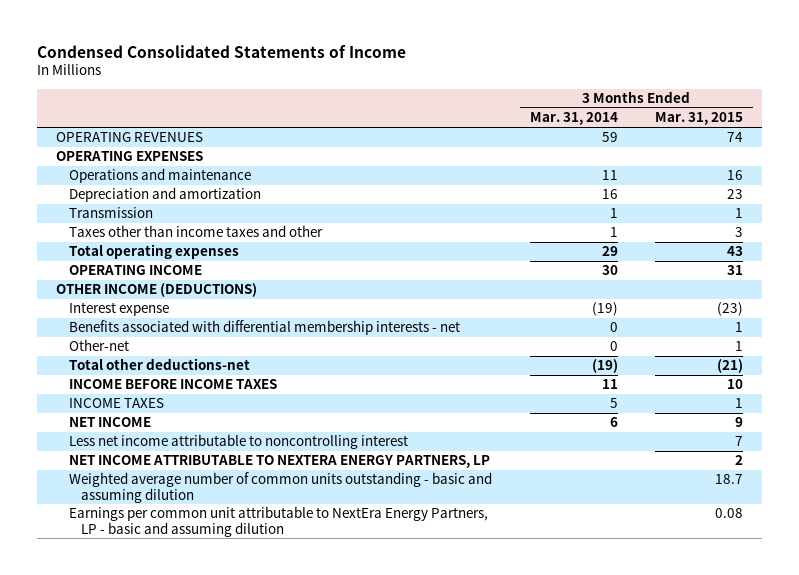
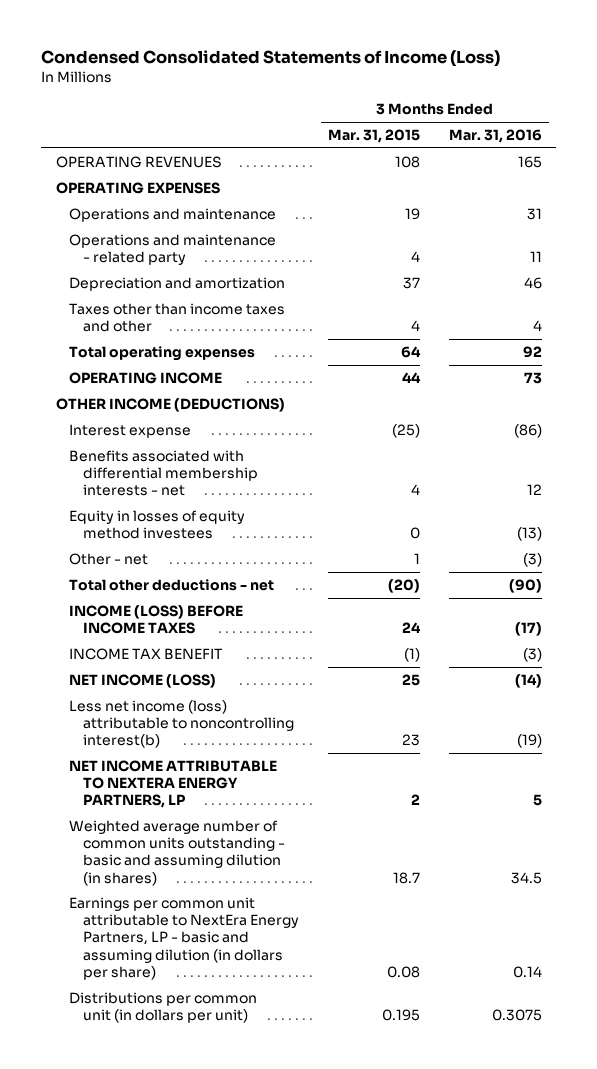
- Condensed Consolidated Statements of Income
+ Condensed Consolidated Statements of Income (Loss)
- | 3 Months Ended Mar. 31, 2014 | 3 Months Ended Mar. 31, 2015
+ | 3 Months Ended Mar. 31, 2015 | 3 Months Ended Mar. 31, 2016
- OPERATING REVENUES | 59 | 74
+ OPERATING REVENUES | 108 | 165
- Operations and maintenance | 11 | 16
- Depreciation and amortization | 16 | 23
- Transmission | 1 | 1
- Taxes other than income taxes and other | 1 | 3
- Total operating expenses | 29 | 43
- OPERATING INCOME | 30 | 31
+ Operations and maintenance | 19 | 31
+ Operations and maintenance - related party | 4 | 11
+ Depreciation and amortization | 37 | 46
+ Taxes other than income taxes and other | 4 | 4
+ Total operating expenses | 64 | 92
+ OPERATING INCOME | 44 | 73
- Interest expense | (19) | (23)
- Benefits associated with differential membership interests - net | 0 | 1
- Other-net | 0 | 1
- Total other deductions-net | (19) | (21)
- INCOME BEFORE INCOME TAXES | 11 | 10
- INCOME TAXES | 5 | 1
- NET INCOME | 6 | 9
- Less net income attributable to noncontrolling interest | | 7
+ Interest expense | (25) | (86)
+ Benefits associated with differential membership interests - net | 4 | 12
+ Equity in losses of equity method investees | 0 | (13)
+ Other - net | 1 | (3)
+ Total other deductions - net | (20) | (90)
+ INCOME (LOSS) BEFORE INCOME TAXES | 24 | (17)
+ INCOME TAX BENEFIT | (1) | (3)
+ NET INCOME (LOSS) | 25 | (14)
+ Less net income (loss) attributable to noncontrolling interest(b) | 23 | (19)
- Weighted average number of common units outstanding - basic and assuming dilution | | 18.7
- Earnings per common unit attributable to NextEra Energy Partners, LP - basic and assuming dilution | | 0.08
+ Weighted average number of common units outstanding - basic and assuming dilution (in shares) | 18.7 | 34.5
+ Earnings per common unit attributable to NextEra Energy Partners, LP - basic and assuming dilution (in dollars per share) | 0.08 | 0.14
+ Distributions per common unit (in dollars per unit) | 0.195 | 0.3075

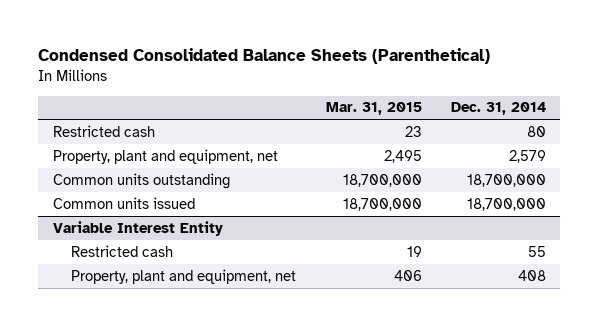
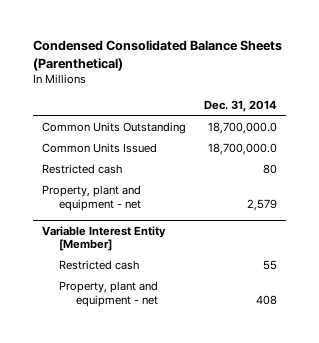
- | Mar. 31, 2015 | Dec. 31, 2014
+ | Dec. 31, 2014
+ Common Units Outstanding | 18,700,000.0
+ Common Units Issued | 18,700,000.0
- Property, plant and equipment, net | 2,495 | 2,579
- Common units outstanding | 18,700,000 | 18,700,000
- Common units issued | 18,700,000 | 18,700,000
- Variable Interest Entity
+ Property, plant and equipment - net | 2,579
+ Variable Interest Entity [Member]
- Property, plant and equipment, net | 406 | 408
+ Property, plant and equipment - net | 408

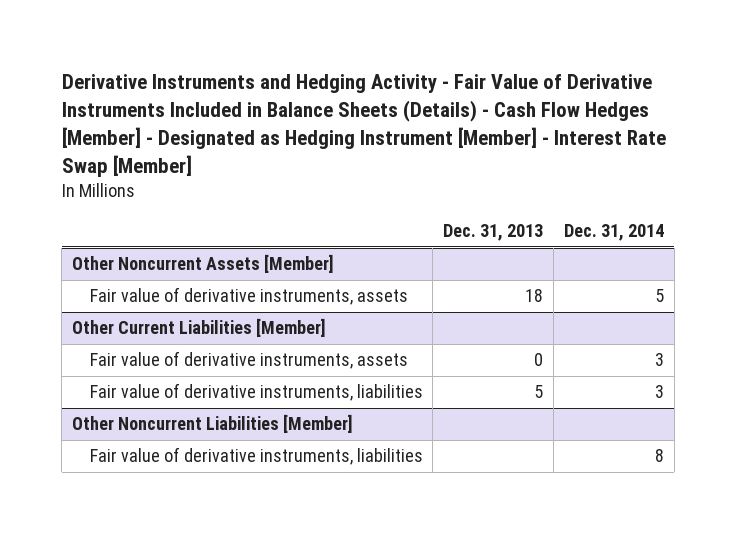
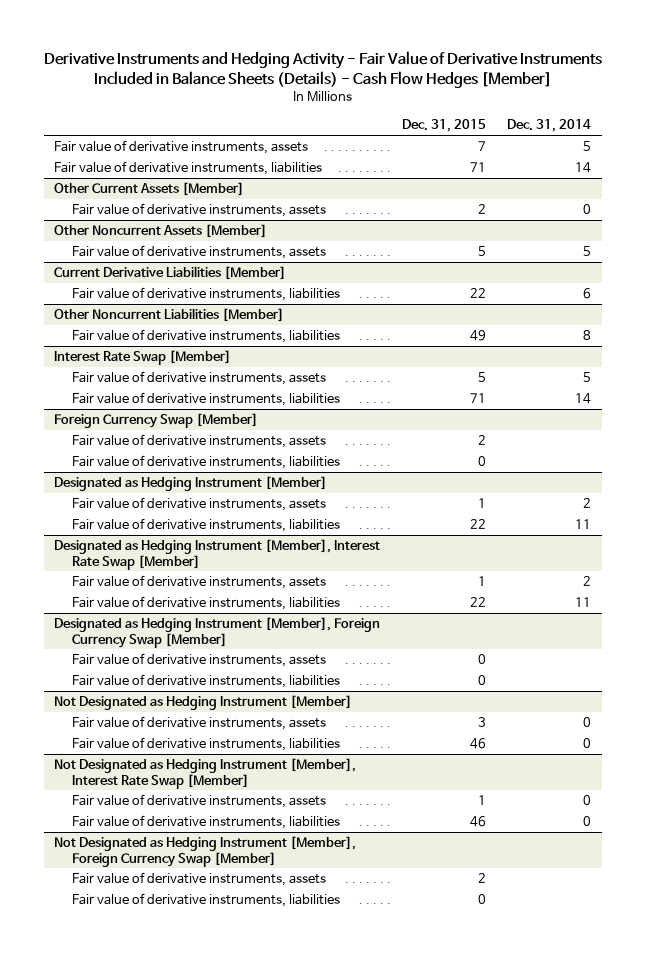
- Derivative Instruments and Hedging Activity - Fair Value of Derivative Instruments Included in Balance Sheets (Details) - Cash Flow Hedges [Member] - Designated as Hedging Instrument [Member] - Interest Rate Swap [Member]
+ Derivative Instruments and Hedging Activity - Fair Value of Derivative Instruments Included in Balance Sheets (Details) - Cash Flow Hedges [Member]
- | Dec. 31, 2013 | Dec. 31, 2014
+ | Dec. 31, 2015 | Dec. 31, 2014
+ Fair value of derivative instruments, assets | 7 | 5
+ Fair value of derivative instruments, liabilities | 71 | 14
+ Other Current Assets [Member]
+ Fair value of derivative instruments, assets | 2 | 0
- Other Current Liabilities [Member]
- Fair value of derivative instruments, assets | 0 | 3
- Fair value of derivative instruments, liabilities | 5 | 3
+ Current Derivative Liabilities [Member]
+ Fair value of derivative instruments, liabilities | 22 | 6
+ Interest Rate Swap [Member]
+ Fair value of derivative instruments, assets | 5 | 5
+ Fair value of derivative instruments, liabilities | 71 | 14
+ Foreign Currency Swap [Member]
+ Fair value of derivative instruments, assets | 2 |
+ Fair value of derivative instruments, liabilities | 0 |
+ Designated as Hedging Instrument [Member]
+ Fair value of derivative instruments, assets | 1 | 2
+ Fair value of derivative instruments, liabilities | 22 | 11
+ Designated as Hedging Instrument [Member], Interest Rate Swap [Member]
+ Fair value of derivative instruments, assets | 1 | 2
+ Fair value of derivative instruments, liabilities | 22 | 11
+ Designated as Hedging Instrument [Member], Foreign Currency Swap [Member]
+ Fair value of derivative instruments, assets | 0 |
+ Fair value of derivative instruments, liabilities | 0 |
+ Not Designated as Hedging Instrument [Member]
+ Fair value of derivative instruments, assets | 3 | 0
+ Fair value of derivative instruments, liabilities | 46 | 0
+ Not Designated as Hedging Instrument [Member], Interest Rate Swap [Member]
+ Fair value of derivative instruments, assets | 1 | 0
+ Fair value of derivative instruments, liabilities | 46 | 0
+ Not Designated as Hedging Instrument [Member], Foreign Currency Swap [Member]
+ Fair value of derivative instruments, assets | 2 |
+ Fair value of derivative instruments, liabilities | 0 |

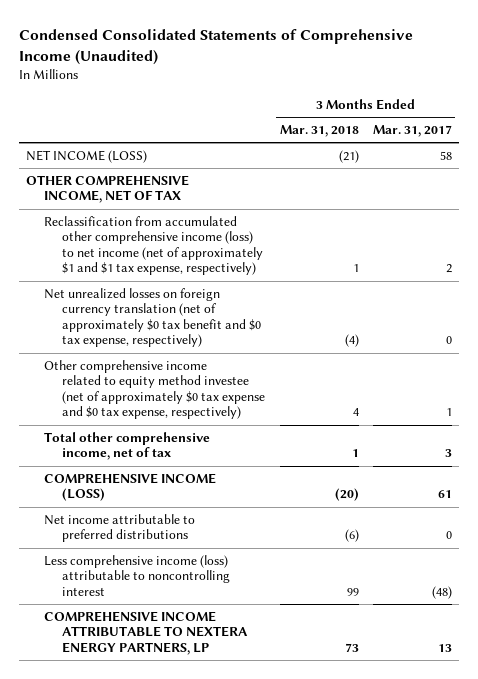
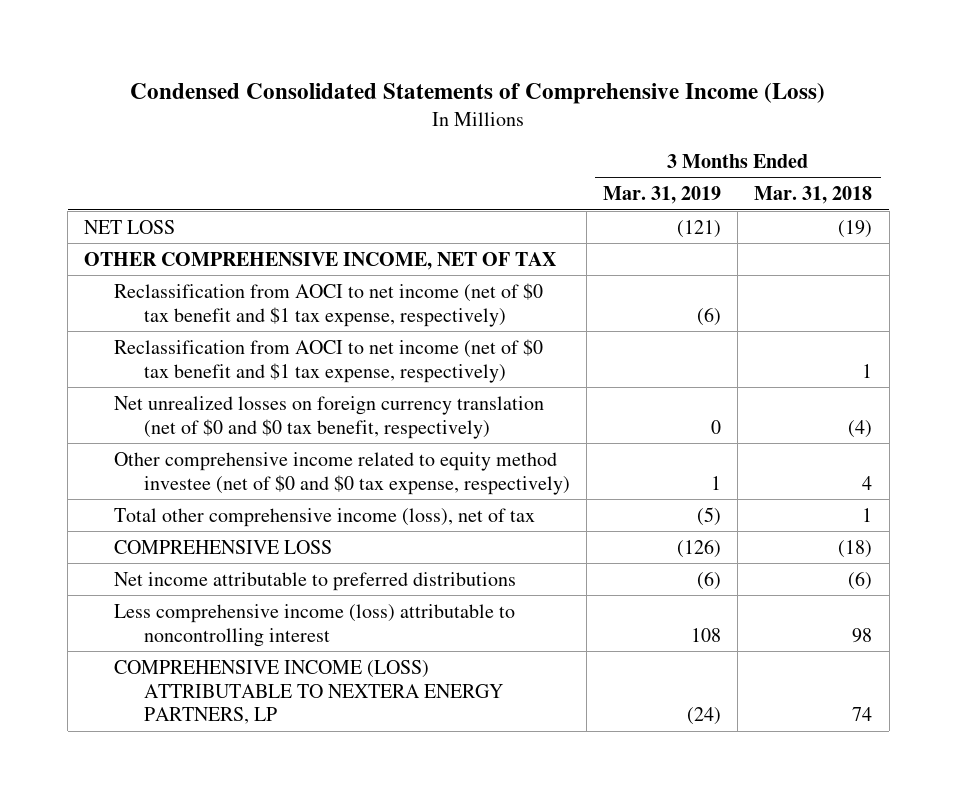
- Condensed Consolidated Statements of Comprehensive Income (Unaudited)
+ Condensed Consolidated Statements of Comprehensive Income (Loss)
- | 3 Months Ended Mar. 31, 2018 | 3 Months Ended Mar. 31, 2017
+ | 3 Months Ended Mar. 31, 2019 | 3 Months Ended Mar. 31, 2018
- NET INCOME (LOSS) | (21) | 58
+ NET LOSS | (121) | (19)
- Reclassification from accumulated other comprehensive income (loss) to net income (net of approximately $1 and $1 tax expense, respectively) | 1 | 2
- Net unrealized losses on foreign currency translation (net of approximately $0 tax benefit and $0 tax expense, respectively) | (4) | 0
- Other comprehensive income related to equity method investee (net of approximately $0 tax expense and $0 tax expense, respectively) | 4 | 1
- Total other comprehensive income, net of tax | 1 | 3
- COMPREHENSIVE INCOME (LOSS) | (20) | 61
+ Reclassification from AOCI to net income (net of $0 tax benefit and $1 tax expense, respectively) | (6) |
+ Reclassification from AOCI to net income (net of $0 tax benefit and $1 tax expense, respectively) | | 1
+ Net unrealized losses on foreign currency translation (net of $0 and $0 tax benefit, respectively) | 0 | (4)
+ Other comprehensive income related to equity method investee (net of $0 and $0 tax expense, respectively) | 1 | 4
+ Total other comprehensive income (loss), net of tax | (5) | 1
+ COMPREHENSIVE LOSS | (126) | (18)
- Less comprehensive income (loss) attributable to noncontrolling interest | 99 | (48)
- COMPREHENSIVE INCOME ATTRIBUTABLE TO NEXTERA ENERGY PARTNERS, LP | 73 | 13
+ Less comprehensive income (loss) attributable to noncontrolling interest | 108 | 98
+ COMPREHENSIVE INCOME (LOSS) ATTRIBUTABLE TO NEXTERA ENERGY PARTNERS, LP | (24) | 74

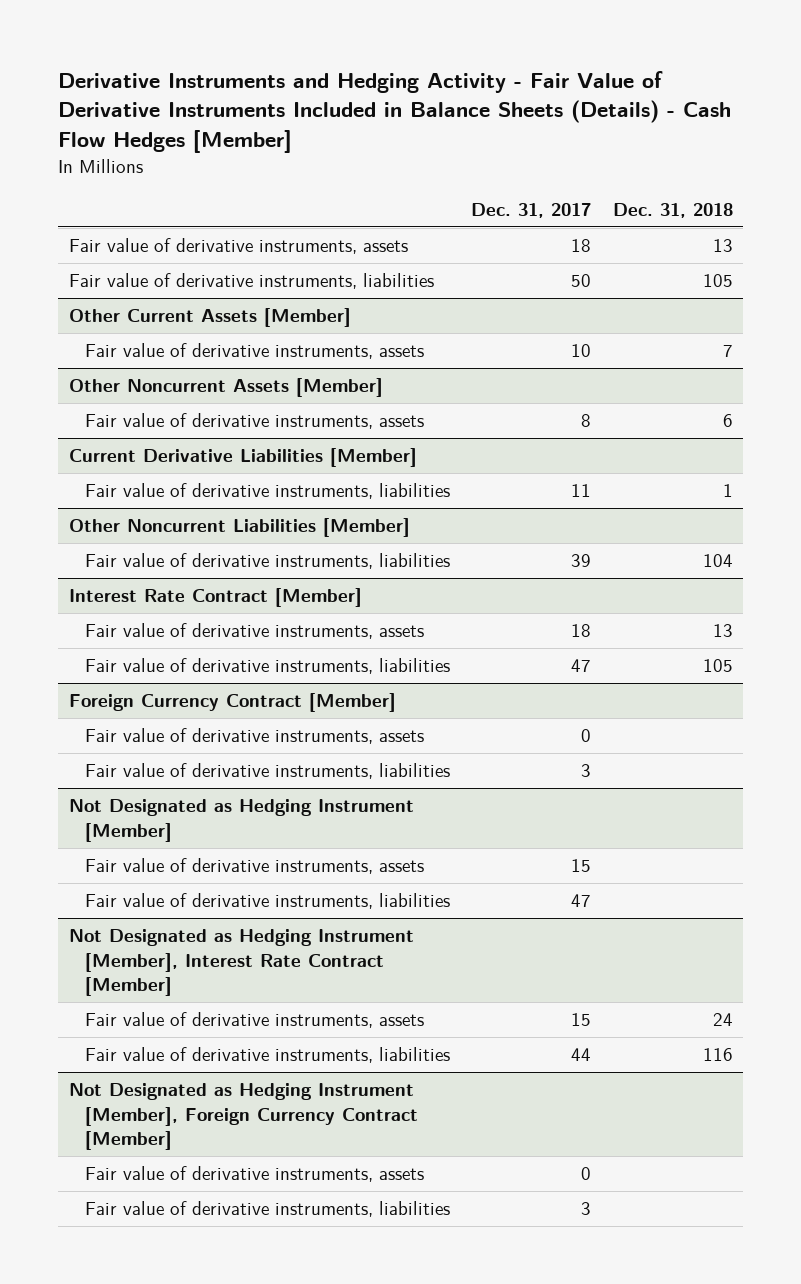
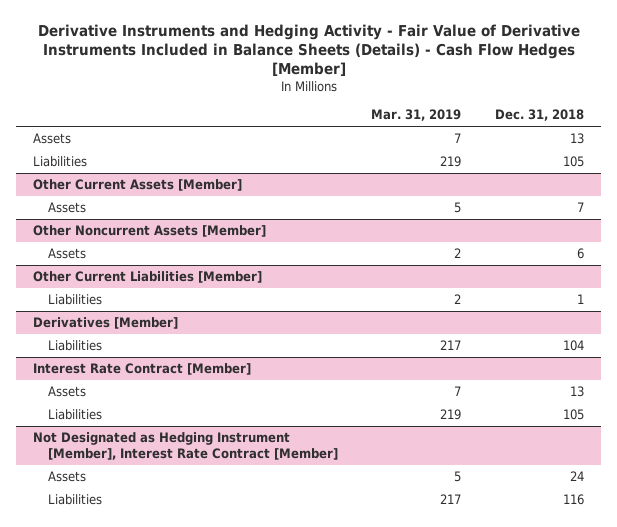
- | Dec. 31, 2017 | Dec. 31, 2018
+ | Mar. 31, 2019 | Dec. 31, 2018
- Fair value of derivative instruments, assets | 18 | 13
- Fair value of derivative instruments, liabilities | 50 | 105
+ Assets | 7 | 13
+ Liabilities | 219 | 105
@ Other Current Assets [Member]
- Fair value of derivative instruments, assets | 10 | 7
+ Assets | 5 | 7
@ Other Noncurrent Assets [Member]
- Fair value of derivative instruments, assets | 8 | 6
- Current Derivative Liabilities [Member]
- Fair value of derivative instruments, liabilities | 11 | 1
- Other Noncurrent Liabilities [Member]
- Fair value of derivative instruments, liabilities | 39 | 104
@ Other Noncurrent Assets [Member]
+ Assets | 2 | 6
+ Other Current Liabilities [Member]
+ Liabilities | 2 | 1
+ Derivatives [Member]
+ Liabilities | 217 | 104
@ Interest Rate Contract [Member]
- Fair value of derivative instruments, assets | 18 | 13
- Fair value of derivative instruments, liabilities | 47 | 105
- Foreign Currency Contract [Member]
- Fair value of derivative instruments, assets | 0 |
- Fair value of derivative instruments, liabilities | 3 |
- Not Designated as Hedging Instrument [Member]
- Fair value of derivative instruments, assets | 15 |
- Fair value of derivative instruments, liabilities | 47 |
@ Interest Rate Contract [Member]
+ Assets | 7 | 13
+ Liabilities | 219 | 105
@ Not Designated as Hedging Instrument [Member], Interest Rate Contract [Member]
- Fair value of derivative instruments, assets | 15 | 24
- Fair value of derivative instruments, liabilities | 44 | 116
- Not Designated as Hedging Instrument [Member], Foreign Currency Contract [Member]
- Fair value of derivative instruments, assets | 0 |
- Fair value of derivative instruments, liabilities | 3 |
@ Not Designated as Hedging Instrument [Member], Interest Rate Contract [Member]
+ Assets | 5 | 24
+ Liabilities | 217 | 116

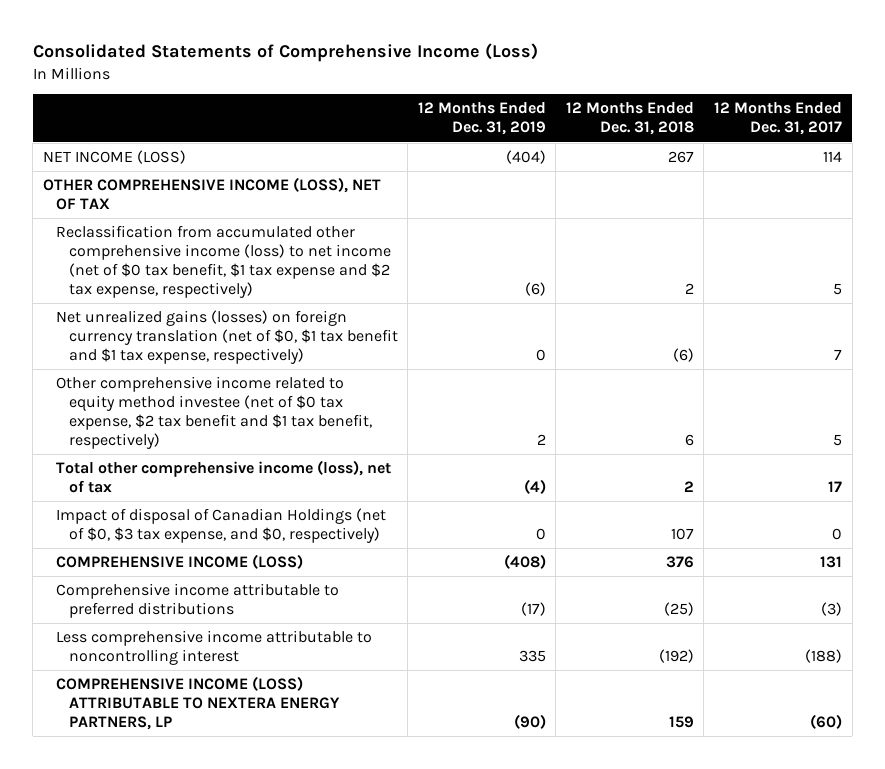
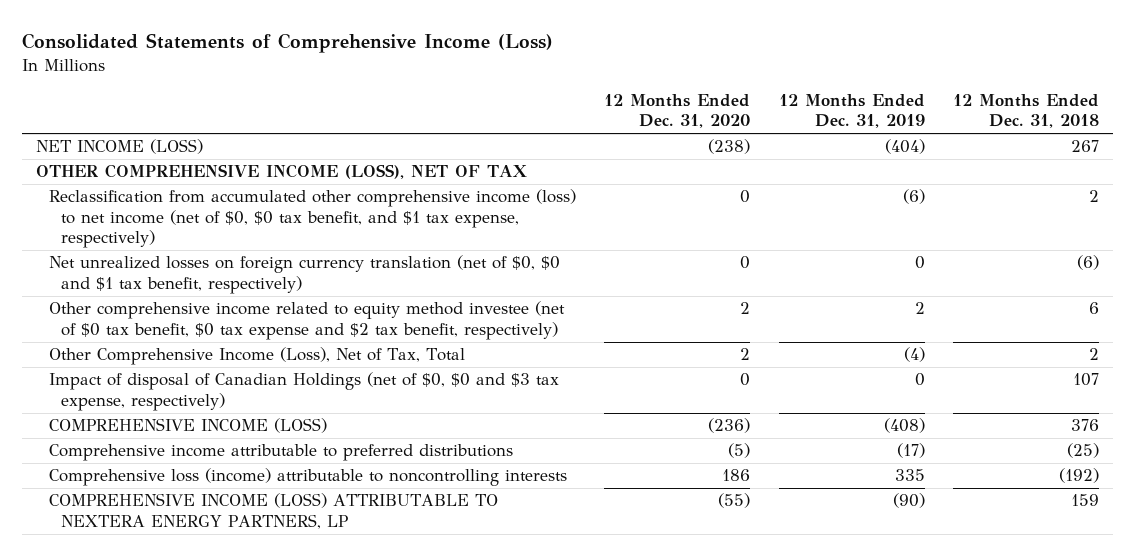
- | 12 Months Ended Dec. 31, 2019 | 12 Months Ended Dec. 31, 2018 | 12 Months Ended Dec. 31, 2017
+ | 12 Months Ended Dec. 31, 2020 | 12 Months Ended Dec. 31, 2019 | 12 Months Ended Dec. 31, 2018
- Reclassification from accumulated other comprehensive income (loss) to net income (net of $0 tax benefit, $1 tax expense and $2 tax expense, respectively) | (6) | 2 | 5
- Net unrealized gains (losses) on foreign currency translation (net of $0, $1 tax benefit and $1 tax expense, respectively) | 0 | (6) | 7
- Other comprehensive income related to equity method investee (net of $0 tax expense, $2 tax benefit and $1 tax benefit, respectively) | 2 | 6 | 5
- Total other comprehensive income (loss), net of tax | (4) | 2 | 17
- Impact of disposal of Canadian Holdings (net of $0, $3 tax expense, and $0, respectively) | 0 | 107 | 0
+ Reclassification from accumulated other comprehensive income (loss) to net income (net of $0, $0 tax benefit, and $1 tax expense, respectively) | 0 | (6) | 2
+ Net unrealized losses on foreign currency translation (net of $0, $0 and $1 tax benefit, respectively) | 0 | 0 | (6)
+ Other comprehensive income related to equity method investee (net of $0 tax benefit, $0 tax expense and $2 tax benefit, respectively) | 2 | 2 | 6
+ Other Comprehensive Income (Loss), Net of Tax, Total | 2 | (4) | 2
+ Impact of disposal of Canadian Holdings (net of $0, $0 and $3 tax expense, respectively) | 0 | 0 | 107
- Less comprehensive income attributable to noncontrolling interest | 335 | (192) | (188)
+ Comprehensive loss (income) attributable to noncontrolling interests | 186 | 335 | (192)

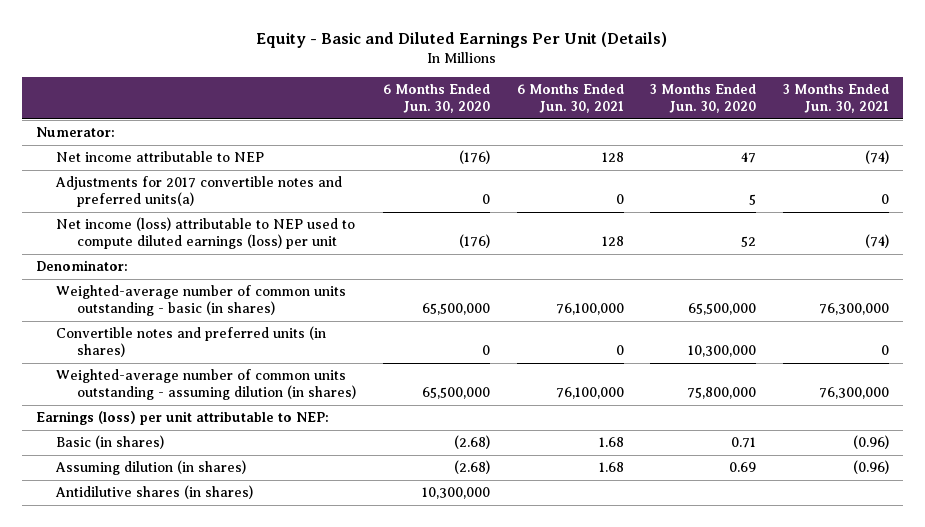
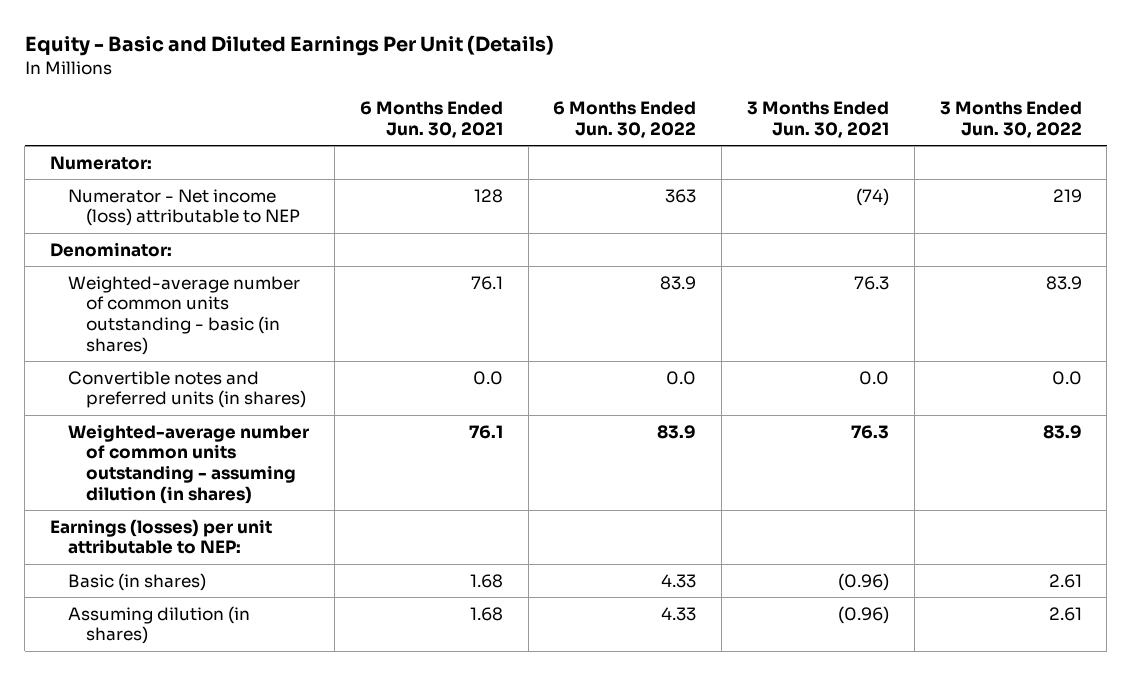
- | 6 Months Ended Jun. 30, 2020 | 6 Months Ended Jun. 30, 2021 | 3 Months Ended Jun. 30, 2020 | 3 Months Ended Jun. 30, 2021
+ | 6 Months Ended Jun. 30, 2021 | 6 Months Ended Jun. 30, 2022 | 3 Months Ended Jun. 30, 2021 | 3 Months Ended Jun. 30, 2022
- Net income attributable to NEP | (176) | 128 | 47 | (74)
- Adjustments for 2017 convertible notes and preferred units(a) | 0 | 0 | 5 | 0
- Net income (loss) attributable to NEP used to compute diluted earnings (loss) per unit | (176) | 128 | 52 | (74)
+ Numerator - Net income (loss) attributable to NEP | 128 | 363 | (74) | 219
- Weighted-average number of common units outstanding - basic (in shares) | 65,500,000 | 76,100,000 | 65,500,000 | 76,300,000
- Convertible notes and preferred units (in shares) | 0 | 0 | 10,300,000 | 0
- Weighted-average number of common units outstanding - assuming dilution (in shares) | 65,500,000 | 76,100,000 | 75,800,000 | 76,300,000
- Earnings (loss) per unit attributable to NEP:
+ Weighted-average number of common units outstanding - basic (in shares) | 76.1 | 83.9 | 76.3 | 83.9
+ Convertible notes and preferred units (in shares) | 0.0 | 0.0 | 0.0 | 0.0
+ Weighted-average number of common units outstanding - assuming dilution (in shares) | 76.1 | 83.9 | 76.3 | 83.9
+ Earnings (losses) per unit attributable to NEP:
- Antidilutive shares (in shares) | 10,300,000 | | |

